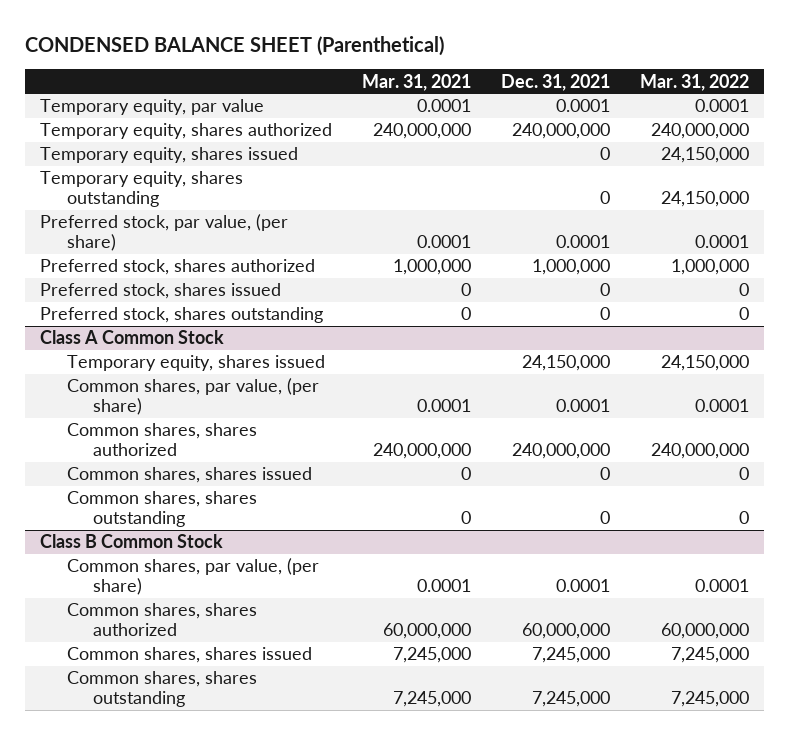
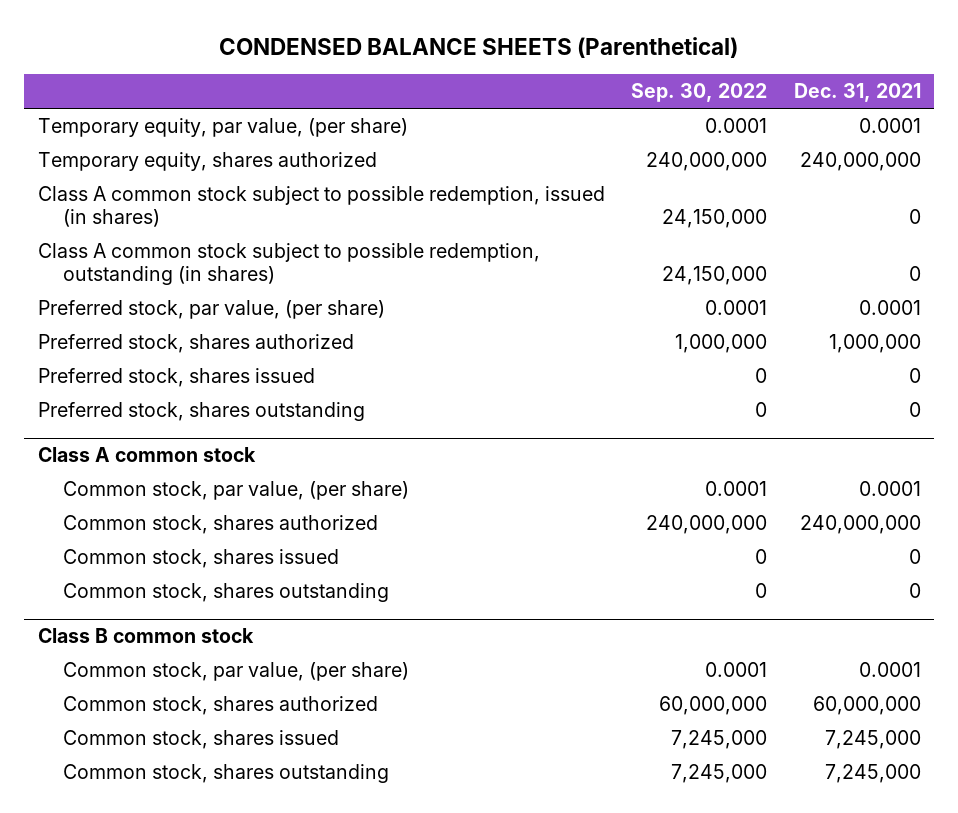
- CONDENSED BALANCE SHEET (Parenthetical)
+ CONDENSED BALANCE SHEETS (Parenthetical)
- | Mar. 31, 2021 | Dec. 31, 2021 | Mar. 31, 2022
+ | Sep. 30, 2022 | Dec. 31, 2021
- Temporary equity, par value | 0.0001 | 0.0001 | 0.0001
+ Temporary equity, par value, (per share) | 0.0001 | 0.0001
- Temporary equity, shares issued | | 0 | 24,150,000
- Temporary equity, shares outstanding | | 0 | 24,150,000
+ Class A common stock subject to possible redemption, issued (in shares) | 24,150,000 | 0
+ Class A common stock subject to possible redemption, outstanding (in shares) | 24,150,000 | 0
- Class A Common Stock
- Temporary equity, shares issued | | 24,150,000 | 24,150,000
- Common shares, par value, (per share) | 0.0001 | 0.0001 | 0.0001
- Common shares, shares authorized | 240,000,000 | 240,000,000 | 240,000,000
- Common shares, shares issued | 0 | 0 | 0
- Common shares, shares outstanding | 0 | 0 | 0
- Class B Common Stock
- Common shares, par value, (per share) | 0.0001 | 0.0001 | 0.0001
- Common shares, shares authorized | 60,000,000 | 60,000,000 | 60,000,000
- Common shares, shares issued | 7,245,000 | 7,245,000 | 7,245,000
- Common shares, shares outstanding | 7,245,000 | 7,245,000 | 7,245,000
+ Class A common stock
+ Common stock, par value, (per share) | 0.0001 | 0.0001
+ Common stock, shares authorized | 240,000,000 | 240,000,000
+ Common stock, shares issued | 0 | 0
+ Common stock, shares outstanding | 0 | 0
+ Class B common stock
+ Common stock, par value, (per share) | 0.0001 | 0.0001
+ Common stock, shares authorized | 60,000,000 | 60,000,000
+ Common stock, shares issued | 7,245,000 | 7,245,000
+ Common stock, shares outstanding | 7,245,000 | 7,245,000

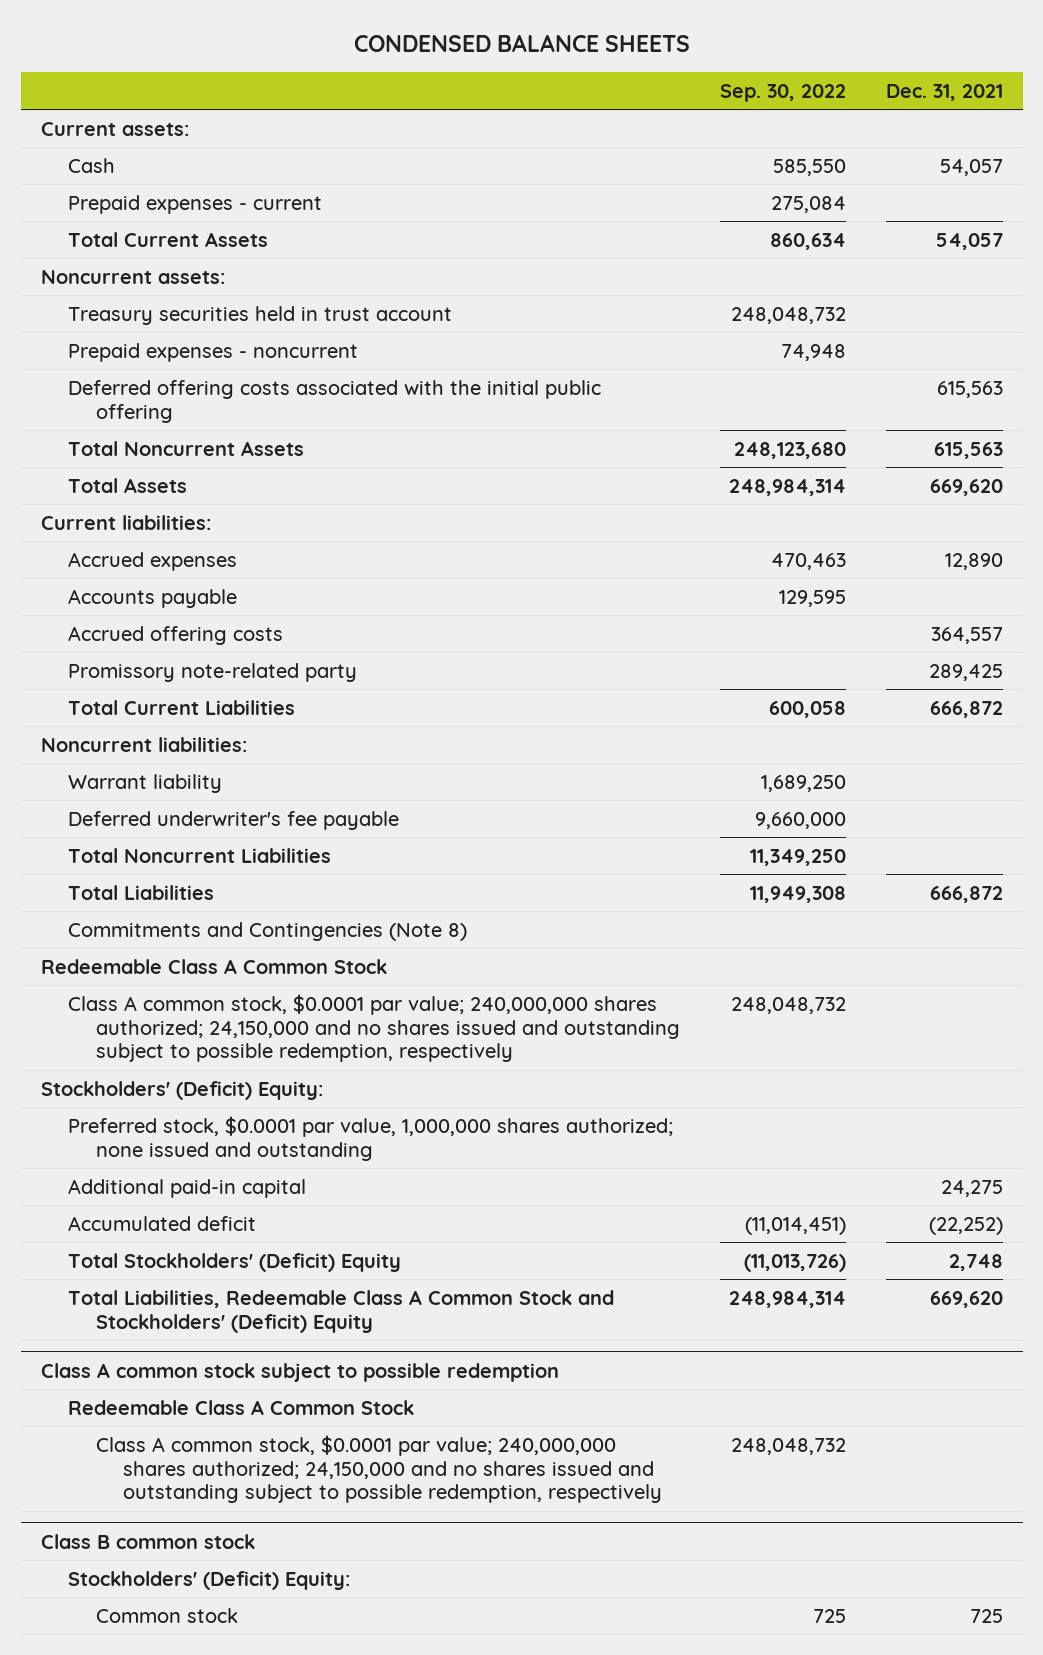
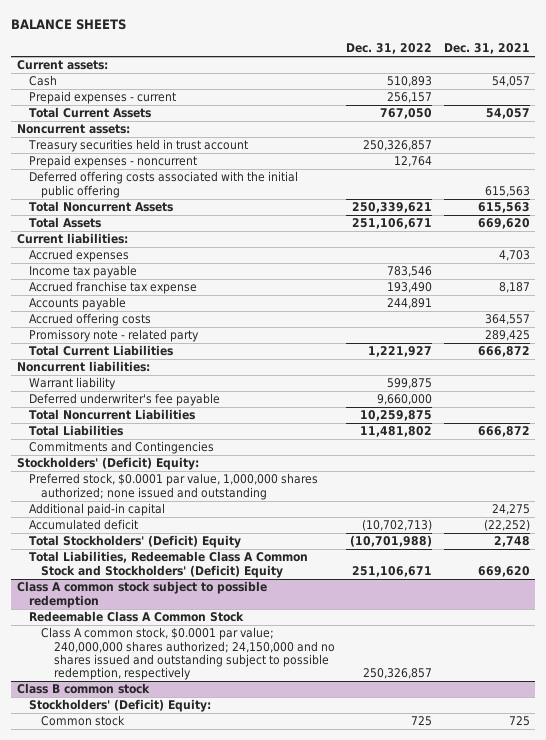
- CONDENSED BALANCE SHEETS
+ BALANCE SHEETS
- | Sep. 30, 2022 | Dec. 31, 2021
+ | Dec. 31, 2022 | Dec. 31, 2021
- Accrued expenses | 470,463 | 12,890
+ Accrued expenses | | 4,703
+ Income tax payable | 783,546 |
+ Accrued franchise tax expense | 193,490 | 8,187
- Promissory note-related party | | 289,425
+ Promissory note - related party | | 289,425
- Commitments and Contingencies (Note 8)
- Redeemable Class A Common Stock
- Class A common stock, $0.0001 par value; 240,000,000 shares authorized; 24,150,000 and no shares issued and outstanding subject to possible redemption, respectively | 248,048,732 |
+ Commitments and Contingencies

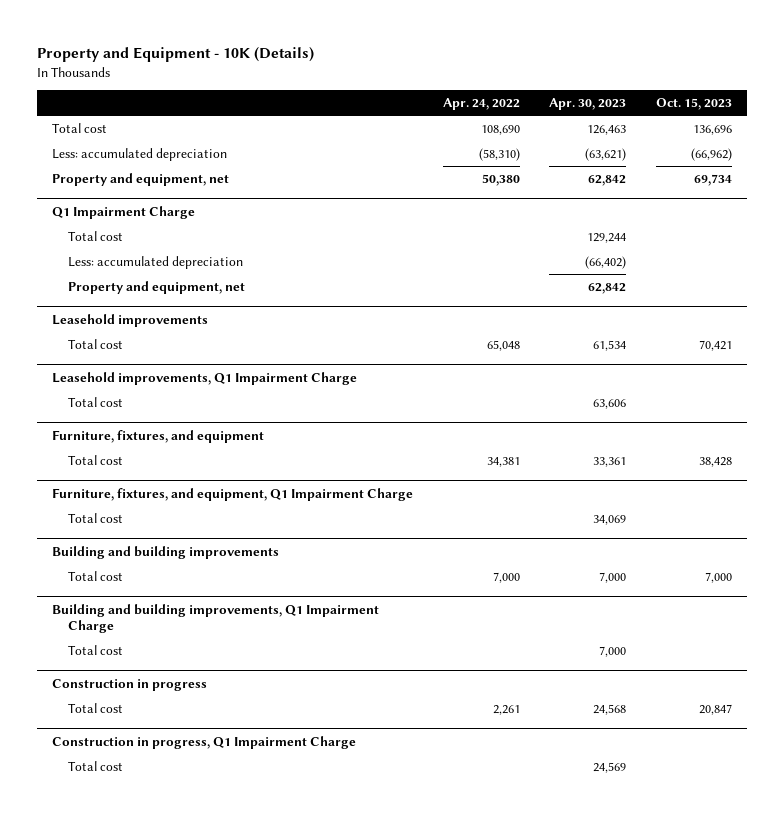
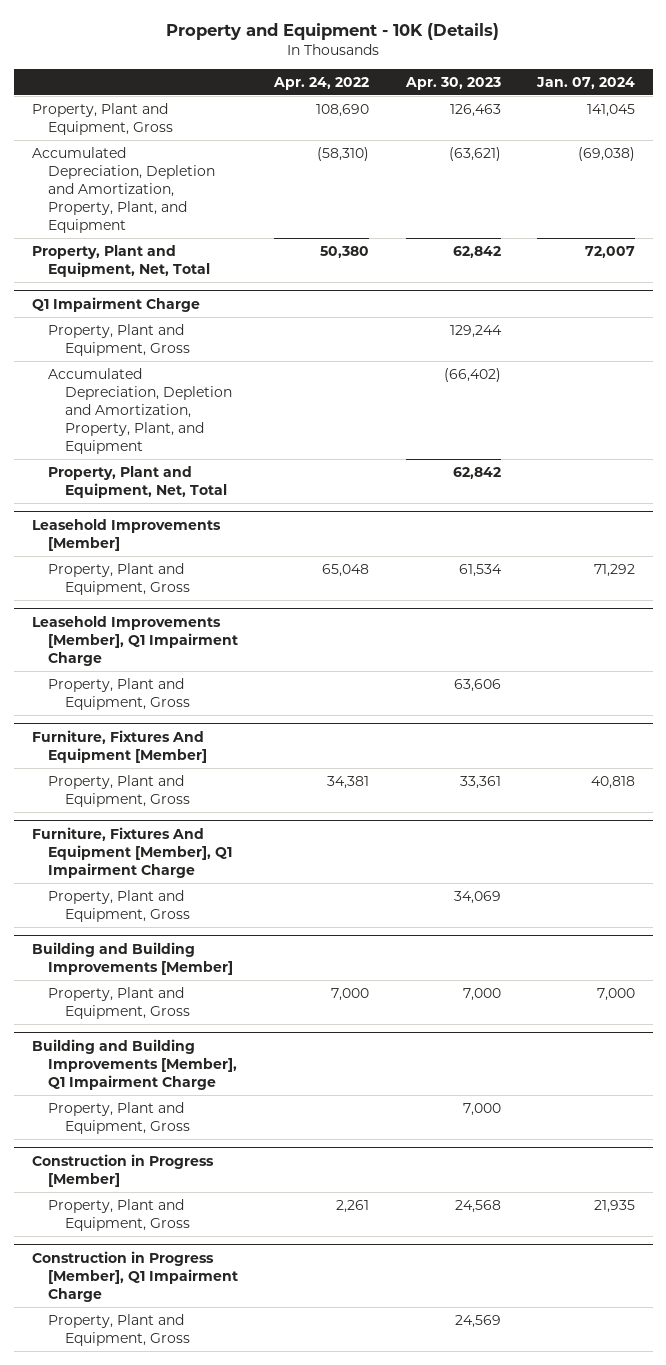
- | Apr. 24, 2022 | Apr. 30, 2023 | Oct. 15, 2023
+ | Apr. 24, 2022 | Apr. 30, 2023 | Jan. 07, 2024
- Total cost | 108,690 | 126,463 | 136,696
- Less: accumulated depreciation | (58,310) | (63,621) | (66,962)
- Property and equipment, net | 50,380 | 62,842 | 69,734
+ Property, Plant and Equipment, Gross | 108,690 | 126,463 | 141,045
+ Accumulated Depreciation, Depletion and Amortization, Property, Plant, and Equipment | (58,310) | (63,621) | (69,038)
+ Property, Plant and Equipment, Net, Total | 50,380 | 62,842 | 72,007
@ Q1 Impairment Charge
- Total cost | | 129,244 |
- Less: accumulated depreciation | | (66,402) |
- Property and equipment, net | | 62,842 |
- Leasehold improvements
- Total cost | 65,048 | 61,534 | 70,421
- Leasehold improvements, Q1 Impairment Charge
- Total cost | | 63,606 |
- Furniture, fixtures, and equipment
- Total cost | 34,381 | 33,361 | 38,428
- Furniture, fixtures, and equipment, Q1 Impairment Charge
- Total cost | | 34,069 |
- Building and building improvements
- Total cost | 7,000 | 7,000 | 7,000
- Building and building improvements, Q1 Impairment Charge
- Total cost | | 7,000 |
- Construction in progress
- Total cost | 2,261 | 24,568 | 20,847
- Construction in progress, Q1 Impairment Charge
- Total cost | | 24,569 |
@ Q1 Impairment Charge
+ Property, Plant and Equipment, Gross | | 129,244 |
+ Accumulated Depreciation, Depletion and Amortization, Property, Plant, and Equipment | | (66,402) |
+ Property, Plant and Equipment, Net, Total | | 62,842 |
+ Leasehold Improvements [Member]
+ Property, Plant and Equipment, Gross | 65,048 | 61,534 | 71,292
+ Leasehold Improvements [Member], Q1 Impairment Charge
+ Property, Plant and Equipment, Gross | | 63,606 |
+ Furniture, Fixtures And Equipment [Member]
+ Property, Plant and Equipment, Gross | 34,381 | 33,361 | 40,818
+ Furniture, Fixtures And Equipment [Member], Q1 Impairment Charge
+ Property, Plant and Equipment, Gross | | 34,069 |
+ Building and Building Improvements [Member]
+ Property, Plant and Equipment, Gross | 7,000 | 7,000 | 7,000
+ Building and Building Improvements [Member], Q1 Impairment Charge
+ Property, Plant and Equipment, Gross | | 7,000 |
+ Construction in Progress [Member]
+ Property, Plant and Equipment, Gross | 2,261 | 24,568 | 21,935
+ Construction in Progress [Member], Q1 Impairment Charge
+ Property, Plant and Equipment, Gross | | 24,569 |

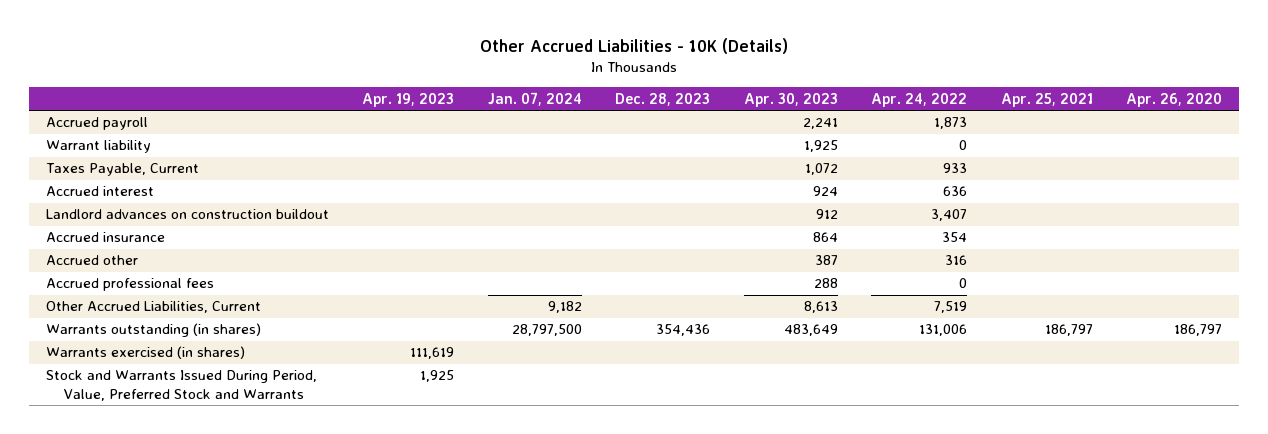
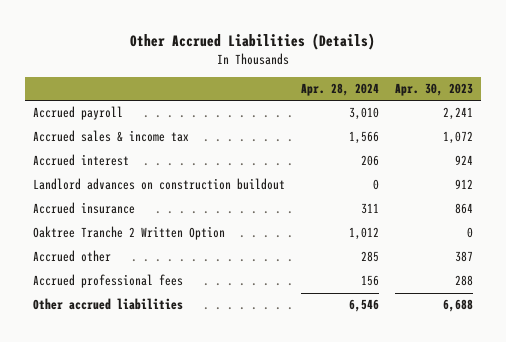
- Other Accrued Liabilities - 10K (Details)
+ Other Accrued Liabilities (Details)
- | Apr. 19, 2023 | Jan. 07, 2024 | Dec. 28, 2023 | Apr. 30, 2023 | Apr. 24, 2022 | Apr. 25, 2021 | Apr. 26, 2020
+ | Apr. 28, 2024 | Apr. 30, 2023
- Warrant liability | | | | 1,925 | 0 | |
- Taxes Payable, Current | | | | 1,072 | 933 | |
+ Accrued sales & income tax | 1,566 | 1,072
+ Oaktree Tranche 2 Written Option | 1,012 | 0
- Other Accrued Liabilities, Current | | 9,182 | | 8,613 | 7,519 | |
- Warrants outstanding (in shares) | | 28,797,500 | 354,436 | 483,649 | 131,006 | 186,797 | 186,797
- Warrants exercised (in shares) | 111,619 | | | | | |
- Stock and Warrants Issued During Period, Value, Preferred Stock and Warrants | 1,925 | | | | | |
+ Other accrued liabilities | 6,546 | 6,688

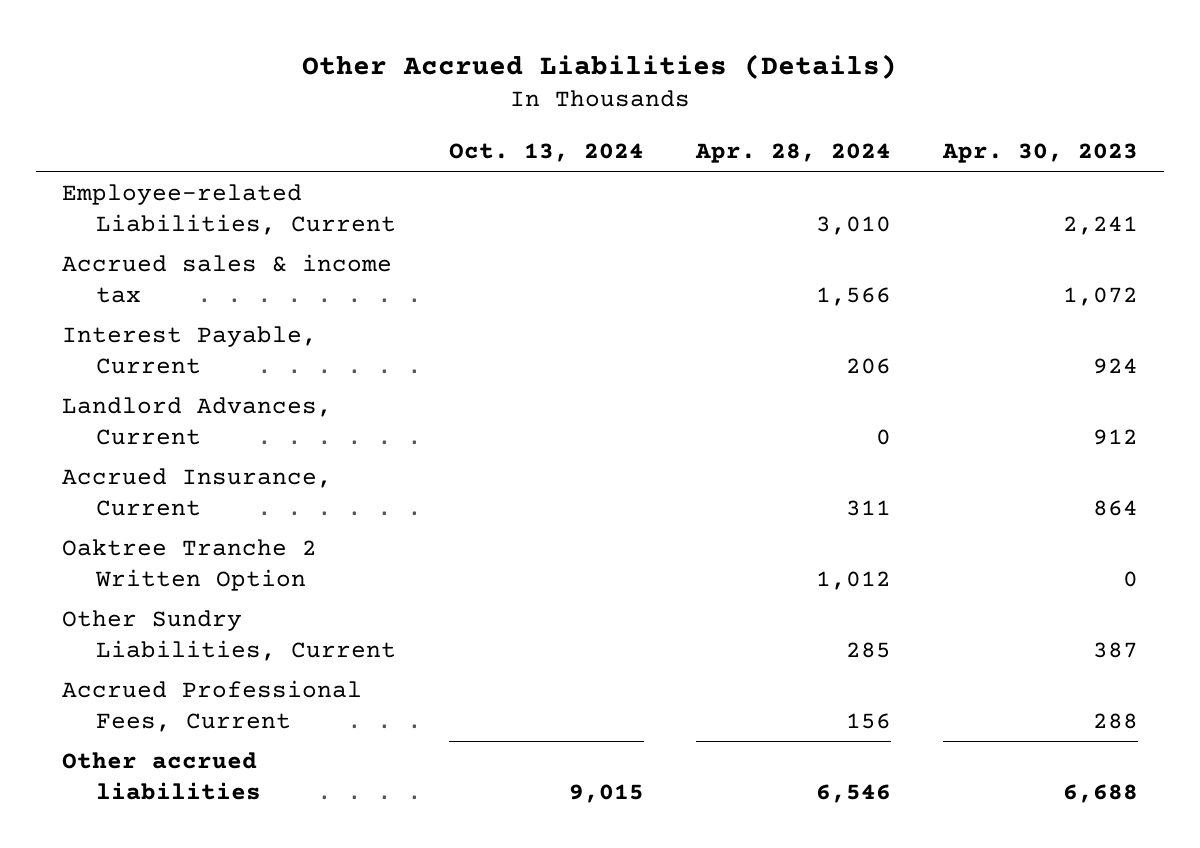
- | Apr. 28, 2024 | Apr. 30, 2023
+ | Oct. 13, 2024 | Apr. 28, 2024 | Apr. 30, 2023
- Accrued payroll | 3,010 | 2,241
+ Employee-related Liabilities, Current | | 3,010 | 2,241
- Accrued interest | 206 | 924
- Landlord advances on construction buildout | 0 | 912
- Accrued insurance | 311 | 864
+ Interest Payable, Current | | 206 | 924
+ Landlord Advances, Current | | 0 | 912
+ Accrued Insurance, Current | | 311 | 864
- Accrued other | 285 | 387
- Accrued professional fees | 156 | 288
+ Other Sundry Liabilities, Current | | 285 | 387
+ Accrued Professional Fees, Current | | 156 | 288

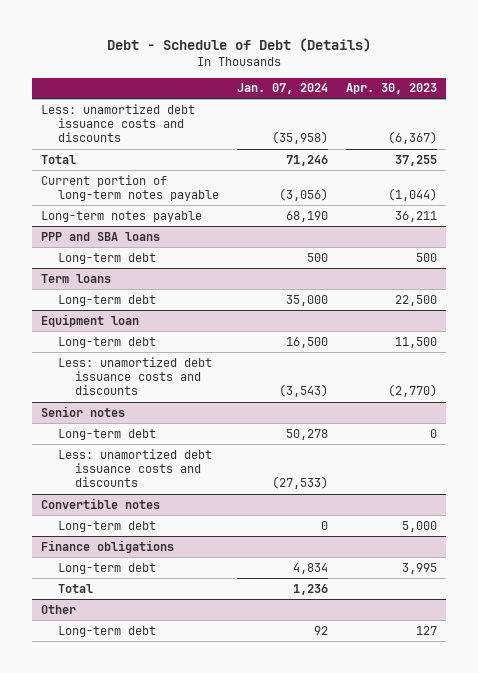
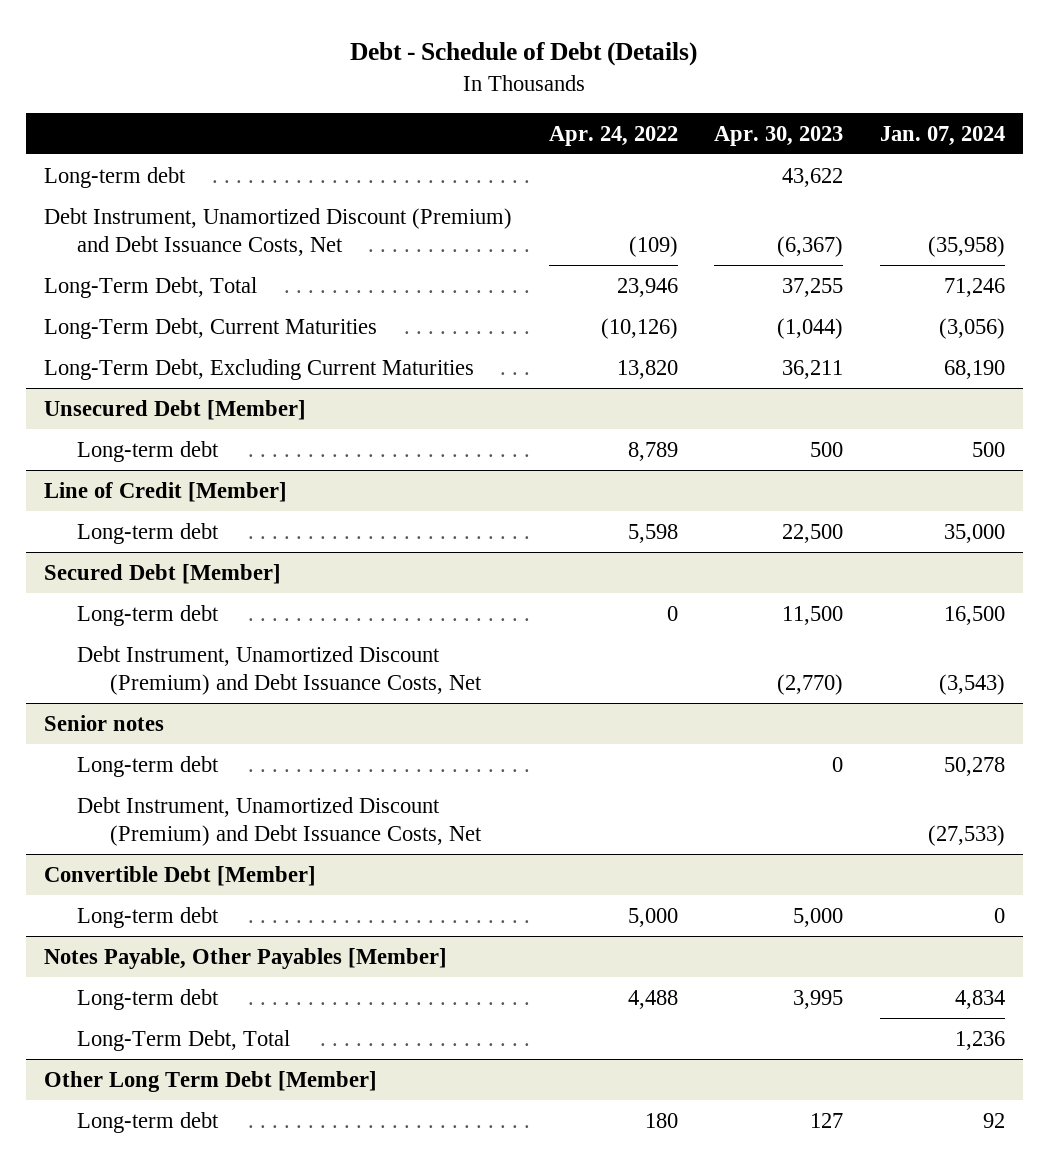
- | Jan. 07, 2024 | Apr. 30, 2023
+ | Apr. 24, 2022 | Apr. 30, 2023 | Jan. 07, 2024
- Less: unamortized debt issuance costs and discounts | (35,958) | (6,367)
- Total | 71,246 | 37,255
- Current portion of long-term notes payable | (3,056) | (1,044)
- Long-term notes payable | 68,190 | 36,211
- PPP and SBA loans
+ Long-term debt | | 43,622 |
+ Debt Instrument, Unamortized Discount (Premium) and Debt Issuance Costs, Net | (109) | (6,367) | (35,958)
+ Long-Term Debt, Total | 23,946 | 37,255 | 71,246
+ Long-Term Debt, Current Maturities | (10,126) | (1,044) | (3,056)
+ Long-Term Debt, Excluding Current Maturities | 13,820 | 36,211 | 68,190
+ Unsecured Debt [Member]
- Term loans
+ Line of Credit [Member]
- Equipment loan
+ Secured Debt [Member]
- Less: unamortized debt issuance costs and discounts | (3,543) | (2,770)
+ Debt Instrument, Unamortized Discount (Premium) and Debt Issuance Costs, Net | | (2,770) | (3,543)
@ Senior notes
- Less: unamortized debt issuance costs and discounts | (27,533) |
- Convertible notes
@ Senior notes
+ Debt Instrument, Unamortized Discount (Premium) and Debt Issuance Costs, Net | | | (27,533)
+ Convertible Debt [Member]
- Finance obligations
+ Notes Payable, Other Payables [Member]
- Total | 1,236 |
- Other
+ Long-Term Debt, Total | | | 1,236
+ Other Long Term Debt [Member]

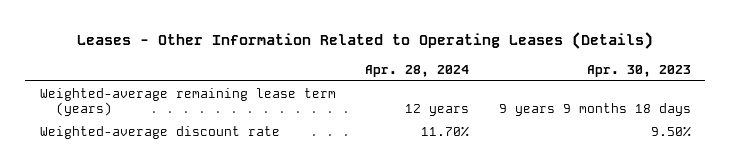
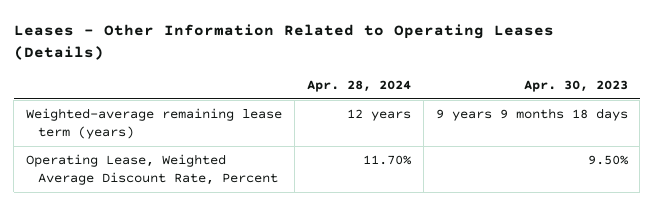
- Weighted-average discount rate | 11.70% | 9.50%
+ Operating Lease, Weighted Average Discount Rate, Percent | 11.70% | 9.50%

